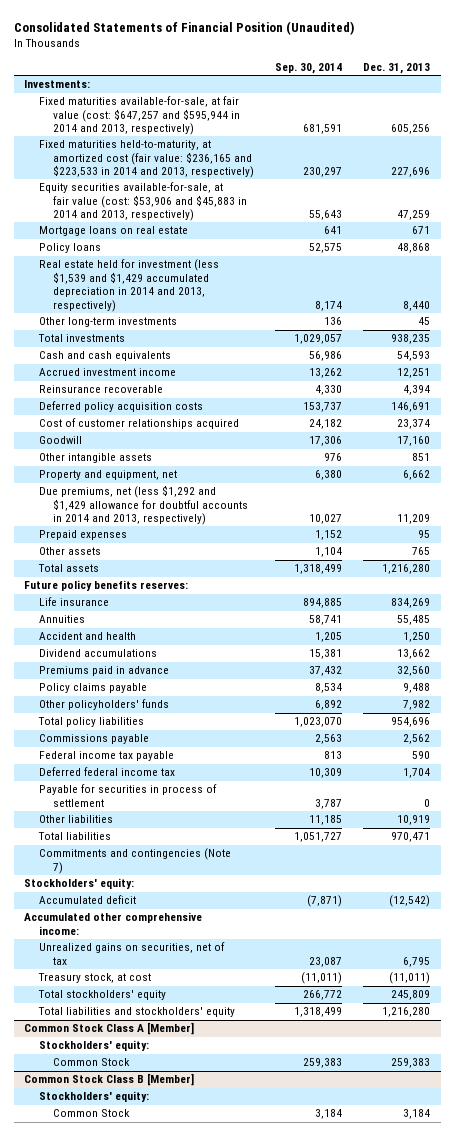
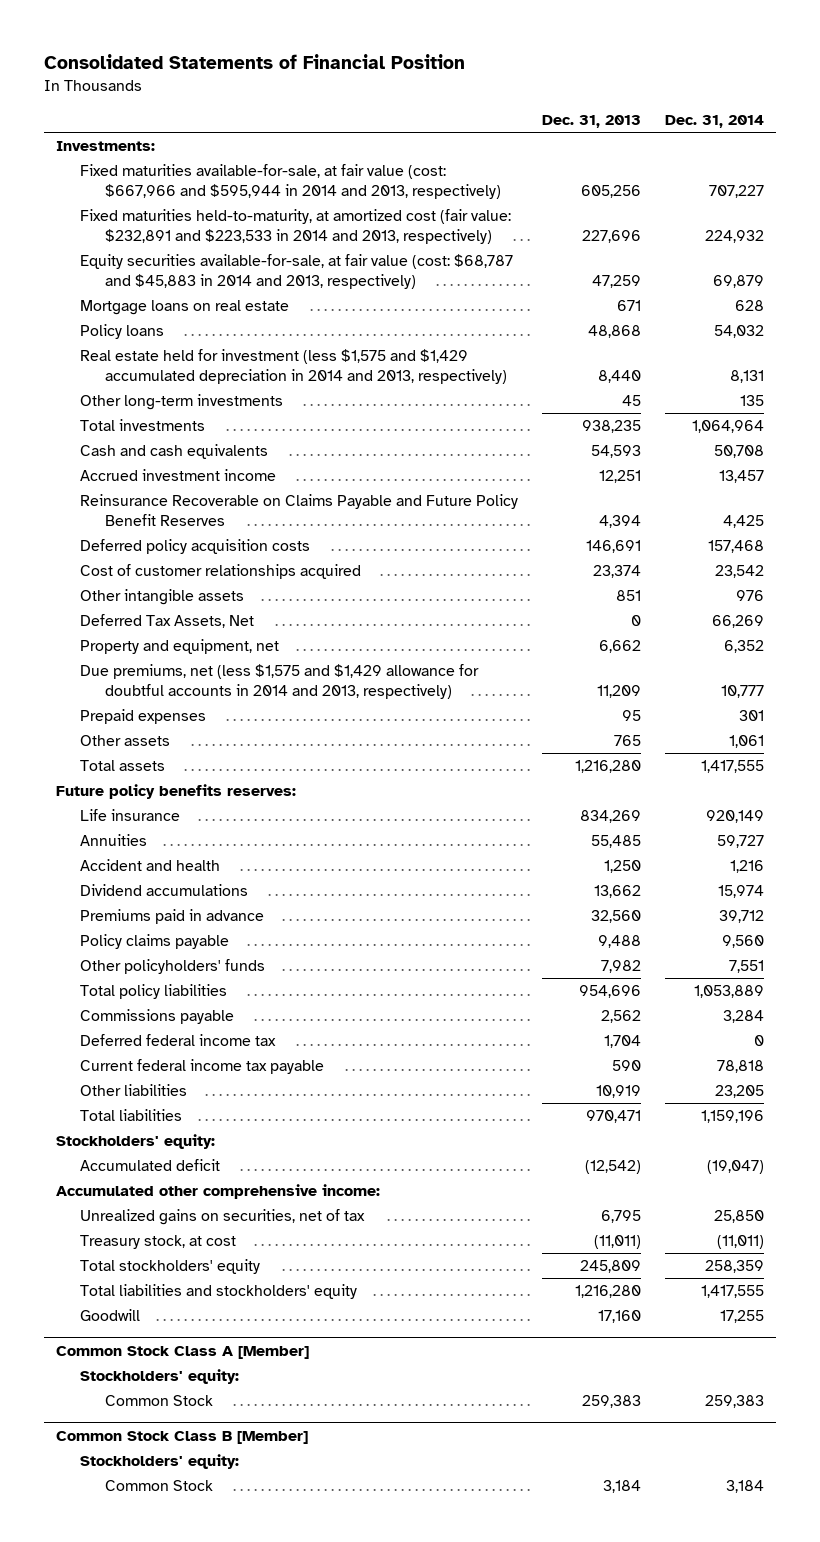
- Consolidated Statements of Financial Position (Unaudited)
+ Consolidated Statements of Financial Position
- | Sep. 30, 2014 | Dec. 31, 2013
+ | Dec. 31, 2013 | Dec. 31, 2014
- Fixed maturities available-for-sale, at fair value (cost: $647,257 and $595,944 in 2014 and 2013, respectively) | 681,591 | 605,256
- Fixed maturities held-to-maturity, at amortized cost (fair value: $236,165 and $223,533 in 2014 and 2013, respectively) | 230,297 | 227,696
- Equity securities available-for-sale, at fair value (cost: $53,906 and $45,883 in 2014 and 2013, respectively) | 55,643 | 47,259
+ Fixed maturities available-for-sale, at fair value (cost: $667,966 and $595,944 in 2014 and 2013, respectively) | 605,256 | 707,227
+ Fixed maturities held-to-maturity, at amortized cost (fair value: $232,891 and $223,533 in 2014 and 2013, respectively) | 227,696 | 224,932
+ Equity securities available-for-sale, at fair value (cost: $68,787 and $45,883 in 2014 and 2013, respectively) | 47,259 | 69,879
- Real estate held for investment (less $1,539 and $1,429 accumulated depreciation in 2014 and 2013, respectively) | 8,174 | 8,440
+ Real estate held for investment (less $1,575 and $1,429 accumulated depreciation in 2014 and 2013, respectively) | 8,440 | 8,131
- Reinsurance recoverable | 4,330 | 4,394
+ Reinsurance Recoverable on Claims Payable and Future Policy Benefit Reserves | 4,394 | 4,425
+ Deferred Tax Assets, Net | 0 | 66,269
- Due premiums, net (less $1,292 and $1,429 allowance for doubtful accounts in 2014 and 2013, respectively) | 10,027 | 11,209
+ Due premiums, net (less $1,575 and $1,429 allowance for doubtful accounts in 2014 and 2013, respectively) | 11,209 | 10,777
- Federal income tax payable | 813 | 590
- Payable for securities in process of settlement | 3,787 | 0
+ Current federal income tax payable | 590 | 78,818
- Commitments and contingencies (Note 7)
moved down: Goodwill | 17,160 | 17,255

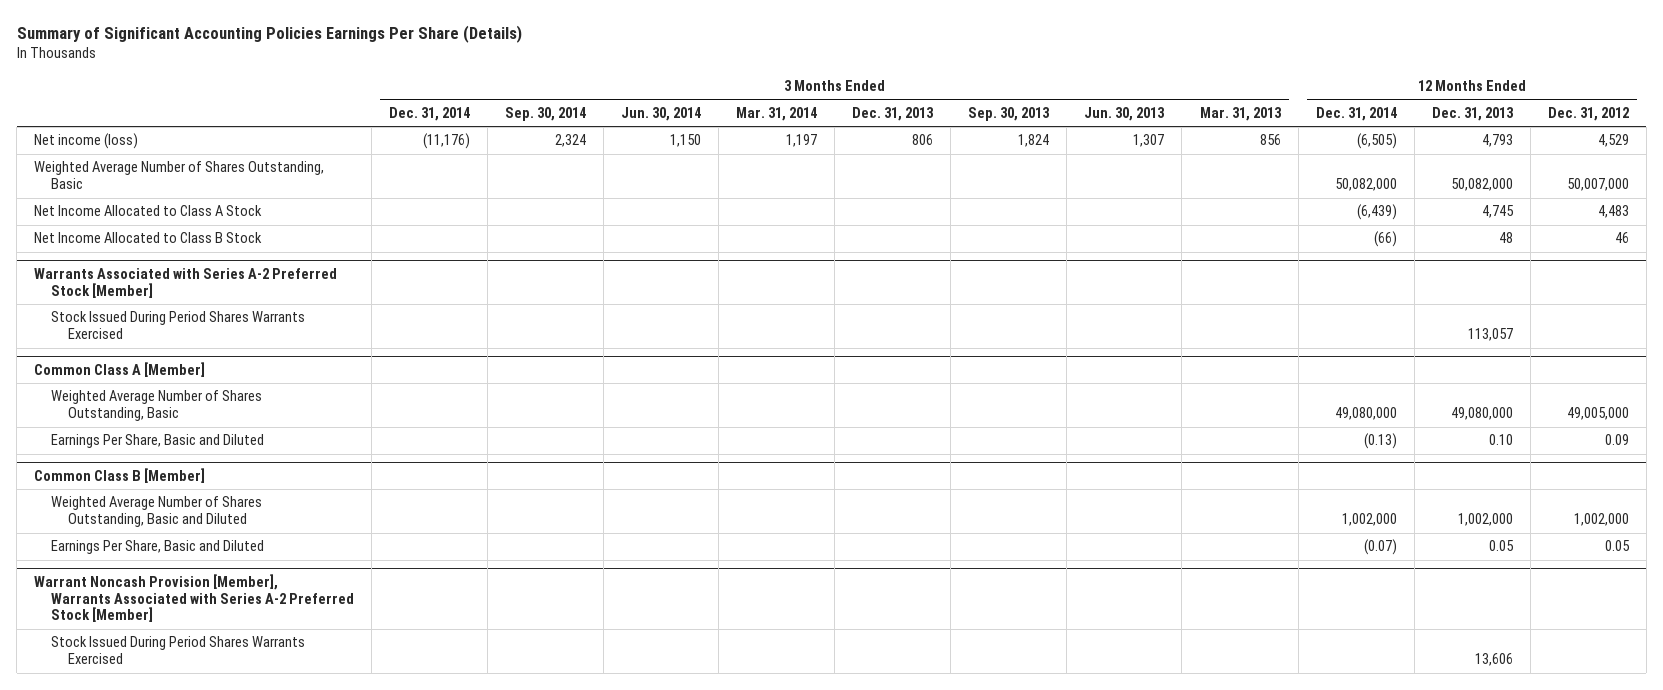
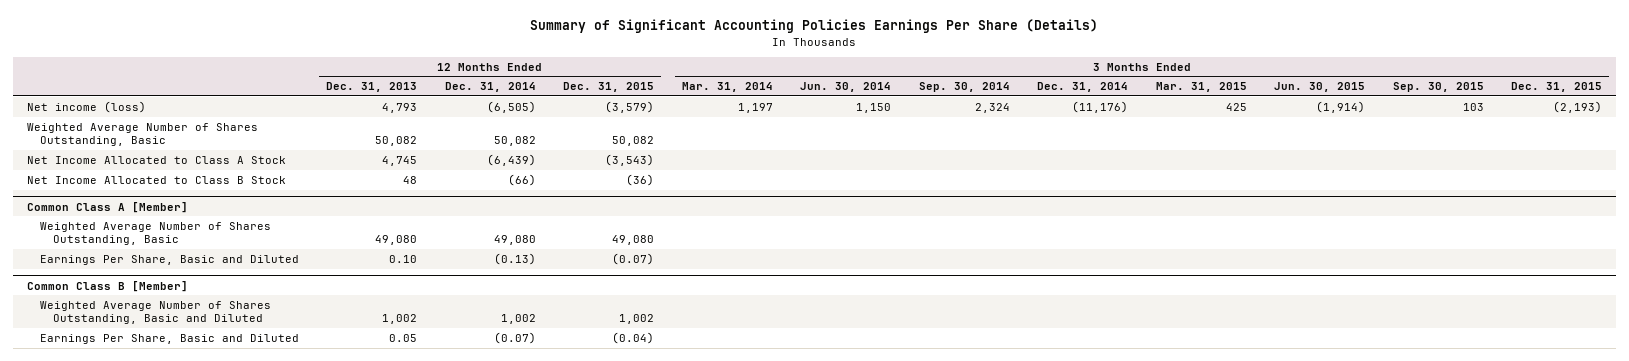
- | 3 Months Ended Dec. 31, 2014 | 3 Months Ended Sep. 30, 2014 | 3 Months Ended Jun. 30, 2014 | 3 Months Ended Mar. 31, 2014 | 3 Months Ended Dec. 31, 2013 | 3 Months Ended Sep. 30, 2013 | 3 Months Ended Jun. 30, 2013 | 3 Months Ended Mar. 31, 2013 | 12 Months Ended Dec. 31, 2014 | 12 Months Ended Dec. 31, 2013 | 12 Months Ended Dec. 31, 2012
+ | 12 Months Ended Dec. 31, 2013 | 12 Months Ended Dec. 31, 2014 | 12 Months Ended Dec. 31, 2015 | 3 Months Ended Mar. 31, 2014 | 3 Months Ended Jun. 30, 2014 | 3 Months Ended Sep. 30, 2014 | 3 Months Ended Dec. 31, 2014 | 3 Months Ended Mar. 31, 2015 | 3 Months Ended Jun. 30, 2015 | 3 Months Ended Sep. 30, 2015 | 3 Months Ended Dec. 31, 2015
- Weighted Average Number of Shares Outstanding, Basic | | | | | | | | | 50,082,000 | 50,082,000 | 50,007,000
+ Weighted Average Number of Shares Outstanding, Basic | 50,082 | 50,082 | 50,082 | | | | | | | |
- Warrants Associated with Series A-2 Preferred Stock [Member]
- Stock Issued During Period Shares Warrants Exercised | | | | | | | | | | 113,057 |
@ Common Class A [Member]
- Weighted Average Number of Shares Outstanding, Basic | | | | | | | | | 49,080,000 | 49,080,000 | 49,005,000
+ Weighted Average Number of Shares Outstanding, Basic | 49,080 | 49,080 | 49,080 | | | | | | | |
@ Common Class B [Member]
- Weighted Average Number of Shares Outstanding, Basic and Diluted | | | | | | | | | 1,002,000 | 1,002,000 | 1,002,000
+ Weighted Average Number of Shares Outstanding, Basic and Diluted | 1,002 | 1,002 | 1,002 | | | | | | | |
- Warrant Noncash Provision [Member], Warrants Associated with Series A-2 Preferred Stock [Member]
- Stock Issued During Period Shares Warrants Exercised | | | | | | | | | | 13,606 |

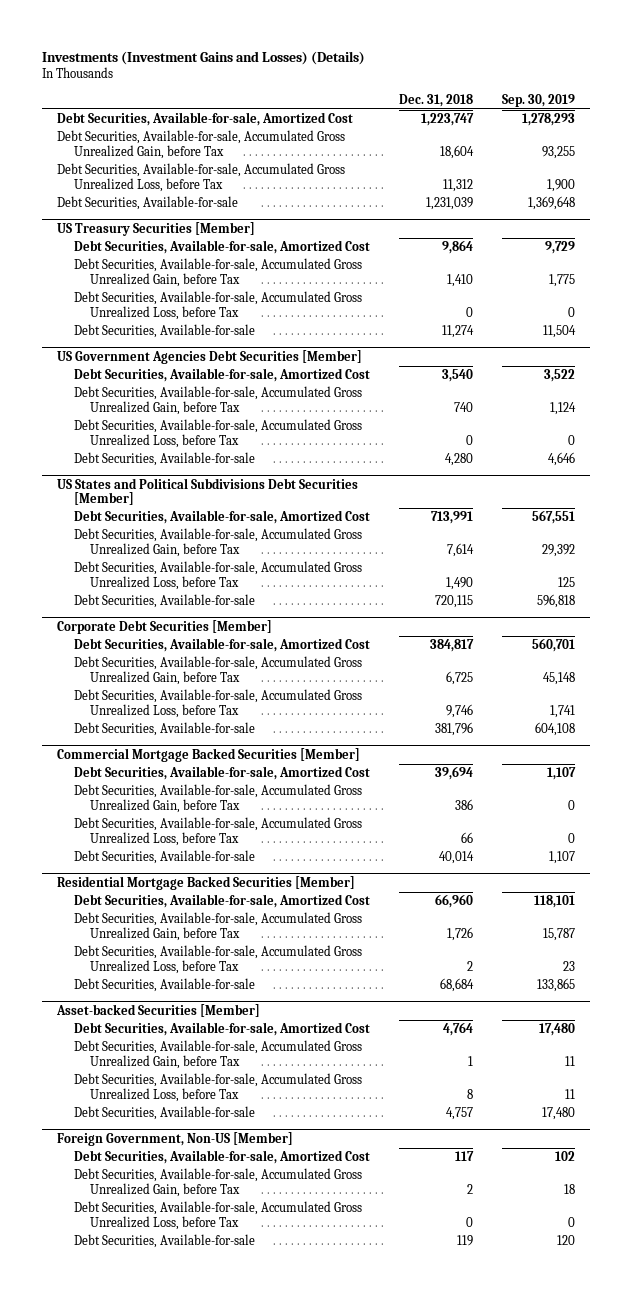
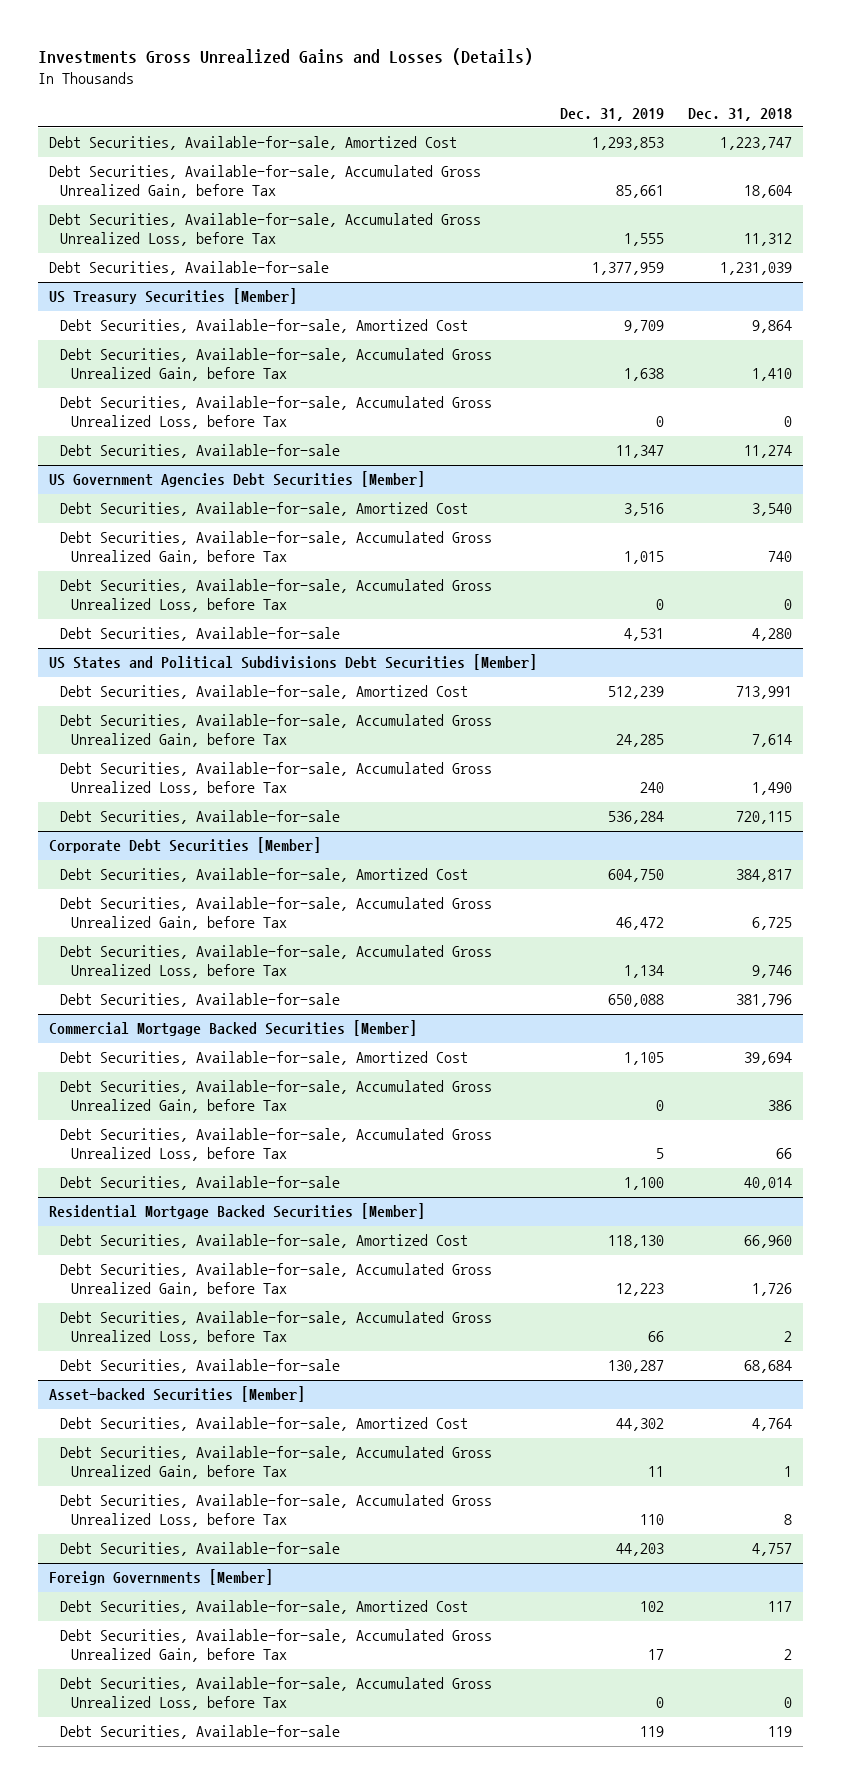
- Investments (Investment Gains and Losses) (Details)
+ Investments Gross Unrealized Gains and Losses (Details)
- | Dec. 31, 2018 | Sep. 30, 2019
+ | Dec. 31, 2019 | Dec. 31, 2018
- Foreign Government, Non-US [Member]
+ Foreign Governments [Member]

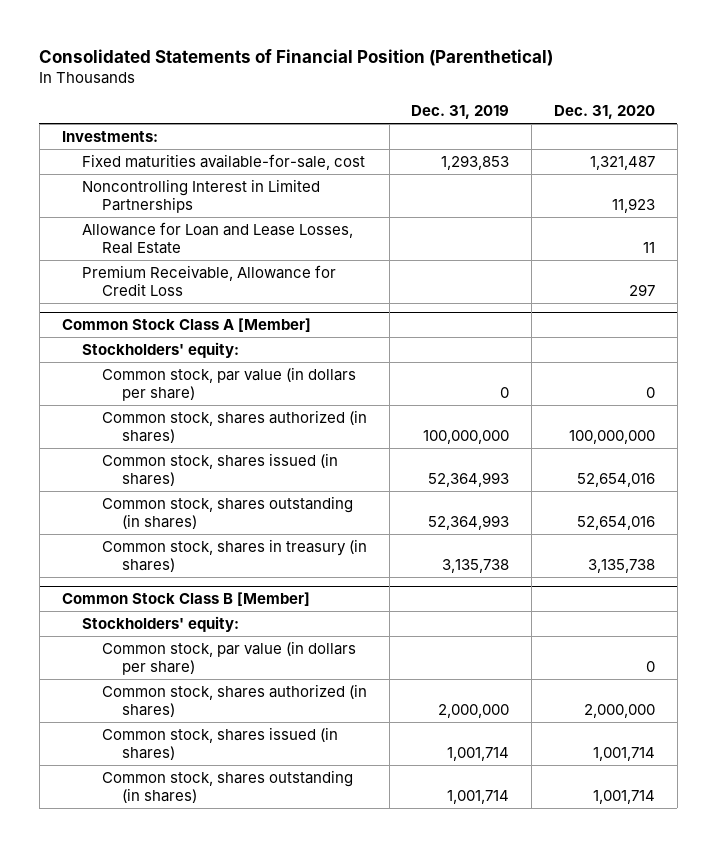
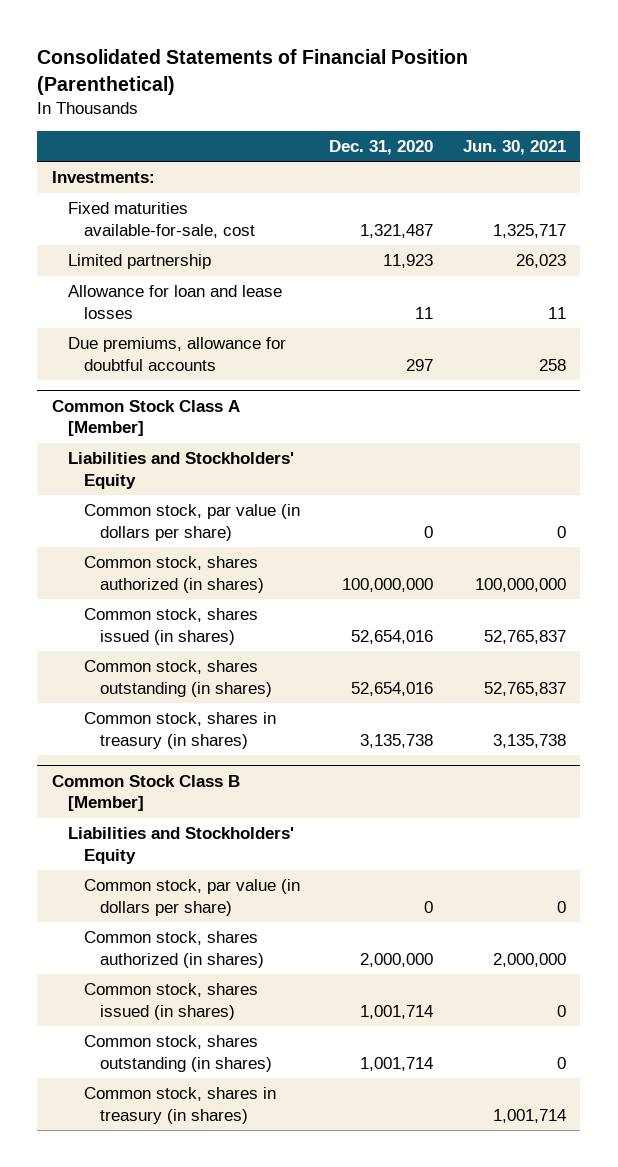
- | Dec. 31, 2019 | Dec. 31, 2020
+ | Dec. 31, 2020 | Jun. 30, 2021
- Noncontrolling Interest in Limited Partnerships | | 11,923
- Allowance for Loan and Lease Losses, Real Estate | | 11
- Premium Receivable, Allowance for Credit Loss | | 297
+ Limited partnership | 11,923 | 26,023
+ Allowance for loan and lease losses | 11 | 11
+ Due premiums, allowance for doubtful accounts | 297 | 258
@ Common Stock Class A [Member]
- Stockholders' equity:
+ Liabilities and Stockholders' Equity
@ Common Stock Class B [Member]
- Stockholders' equity:
+ Liabilities and Stockholders' Equity
+ Common stock, shares in treasury (in shares) | | 1,001,714

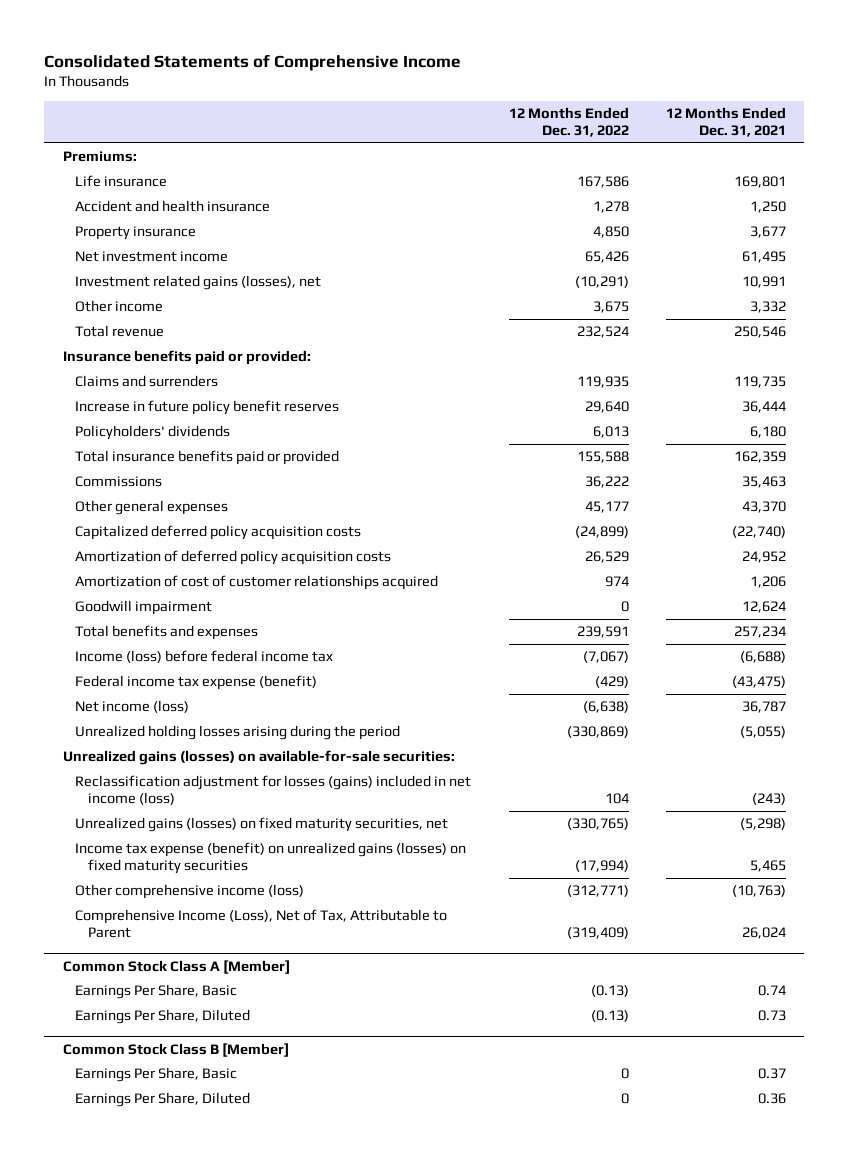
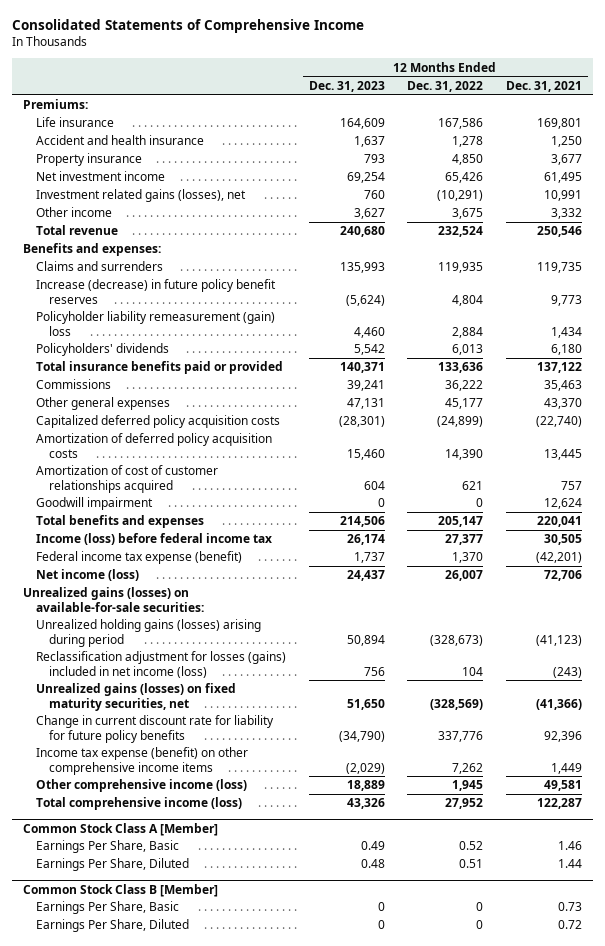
- | 12 Months Ended Dec. 31, 2022 | 12 Months Ended Dec. 31, 2021
+ | 12 Months Ended Dec. 31, 2023 | 12 Months Ended Dec. 31, 2022 | 12 Months Ended Dec. 31, 2021
- Insurance benefits paid or provided:
+ Benefits and expenses:
- Increase in future policy benefit reserves | 29,640 | 36,444
+ Increase (decrease) in future policy benefit reserves | (5,624) | 4,804 | 9,773
+ Policyholder liability remeasurement (gain) loss | 4,460 | 2,884 | 1,434
- Total insurance benefits paid or provided | 155,588 | 162,359
+ Total insurance benefits paid or provided | 140,371 | 133,636 | 137,122
- Amortization of deferred policy acquisition costs | 26,529 | 24,952
- Amortization of cost of customer relationships acquired | 974 | 1,206
+ Amortization of deferred policy acquisition costs | 15,460 | 14,390 | 13,445
+ Amortization of cost of customer relationships acquired | 604 | 621 | 757
- Total benefits and expenses | 239,591 | 257,234
- Income (loss) before federal income tax | (7,067) | (6,688)
- Federal income tax expense (benefit) | (429) | (43,475)
- Net income (loss) | (6,638) | 36,787
- Unrealized holding losses arising during the period | (330,869) | (5,055)
+ Total benefits and expenses | 214,506 | 205,147 | 220,041
+ Income (loss) before federal income tax | 26,174 | 27,377 | 30,505
+ Federal income tax expense (benefit) | 1,737 | 1,370 | (42,201)
+ Net income (loss) | 24,437 | 26,007 | 72,706
+ Unrealized holding gains (losses) arising during period | 50,894 | (328,673) | (41,123)
- Unrealized gains (losses) on fixed maturity securities, net | (330,765) | (5,298)
- Income tax expense (benefit) on unrealized gains (losses) on fixed maturity securities | (17,994) | 5,465
- Other comprehensive income (loss) | (312,771) | (10,763)
- Comprehensive Income (Loss), Net of Tax, Attributable to Parent | (319,409) | 26,024
+ Unrealized gains (losses) on fixed maturity securities, net | 51,650 | (328,569) | (41,366)
+ Change in current discount rate for liability for future policy benefits | (34,790) | 337,776 | 92,396
+ Income tax expense (benefit) on other comprehensive income items | (2,029) | 7,262 | 1,449
+ Other comprehensive income (loss) | 18,889 | 1,945 | 49,581
+ Total comprehensive income (loss) | 43,326 | 27,952 | 122,287
@ Common Stock Class A [Member]
- Earnings Per Share, Basic | (0.13) | 0.74
- Earnings Per Share, Diluted | (0.13) | 0.73
+ Earnings Per Share, Basic | 0.49 | 0.52 | 1.46
+ Earnings Per Share, Diluted | 0.48 | 0.51 | 1.44
@ Common Stock Class B [Member]
- Earnings Per Share, Basic | 0 | 0.37
- Earnings Per Share, Diluted | 0 | 0.36
+ Earnings Per Share, Basic | 0 | 0 | 0.73
+ Earnings Per Share, Diluted | 0 | 0 | 0.72

